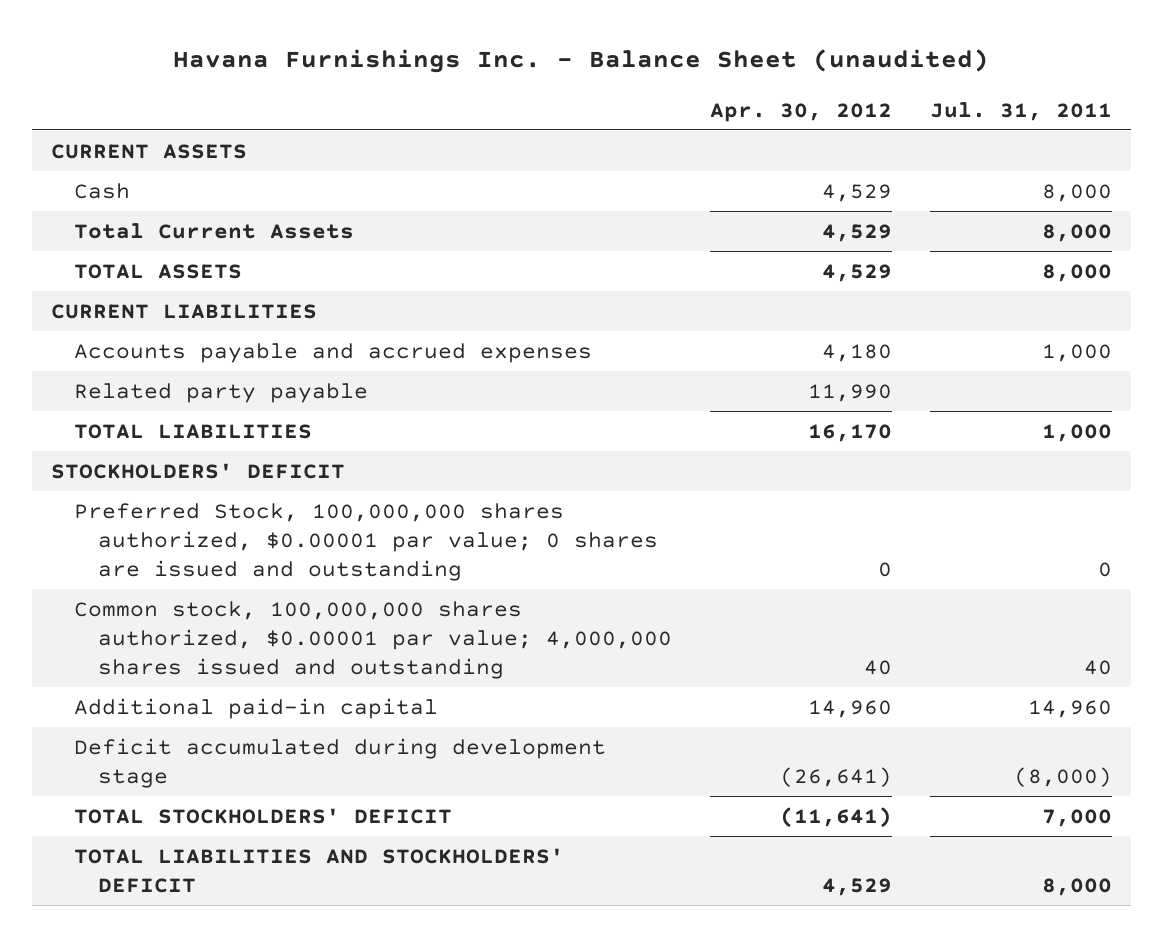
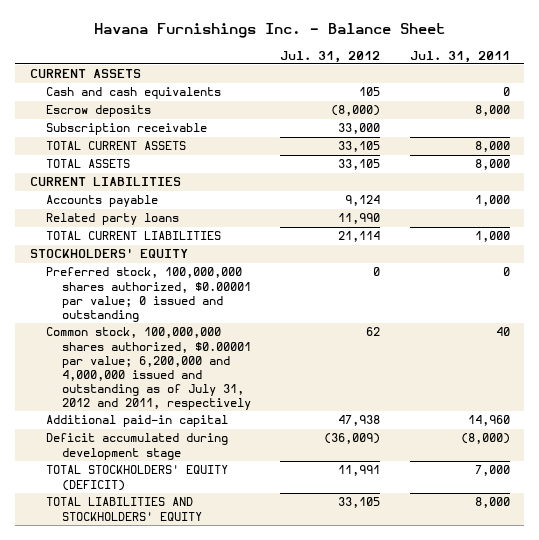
- Havana Furnishings Inc. - Balance Sheet (unaudited)
+ Havana Furnishings Inc. - Balance Sheet
- | Apr. 30, 2012 | Jul. 31, 2011
+ | Jul. 31, 2012 | Jul. 31, 2011
- Cash | 4,529 | 8,000
- Total Current Assets | 4,529 | 8,000
+ Cash and cash equivalents | 105 | 0
+ Escrow deposits | (8,000) | 8,000
+ Subscription receivable | 33,000 |
+ TOTAL CURRENT ASSETS | 33,105 | 8,000
- Accounts payable and accrued expenses | 4,180 | 1,000
- Related party payable | 11,990 |
- TOTAL LIABILITIES | 16,170 | 1,000
- STOCKHOLDERS' DEFICIT
- Preferred Stock, 100,000,000 shares authorized, $0.00001 par value; 0 shares are issued and outstanding | 0 | 0
- Common stock, 100,000,000 shares authorized, $0.00001 par value; 4,000,000 shares issued and outstanding | 40 | 40
+ Accounts payable | 9,124 | 1,000
+ Related party loans | 11,990 |
+ TOTAL CURRENT LIABILITIES | 21,114 | 1,000
+ STOCKHOLDERS' EQUITY
+ Preferred stock, 100,000,000 shares authorized, $0.00001 par value; 0 issued and outstanding | 0 | 0
+ Common stock, 100,000,000 shares authorized, $0.00001 par value; 6,200,000 and 4,000,000 issued and outstanding as of July 31, 2012 and 2011, respectively | 62 | 40
- TOTAL STOCKHOLDERS' DEFICIT | (11,641) | 7,000
- TOTAL LIABILITIES AND STOCKHOLDERS' DEFICIT | 4,529 | 8,000
+ TOTAL STOCKHOLDERS' EQUITY (DEFICIT) | 11,991 | 7,000
+ TOTAL LIABILITIES AND STOCKHOLDERS' EQUITY | 33,105 | 8,000

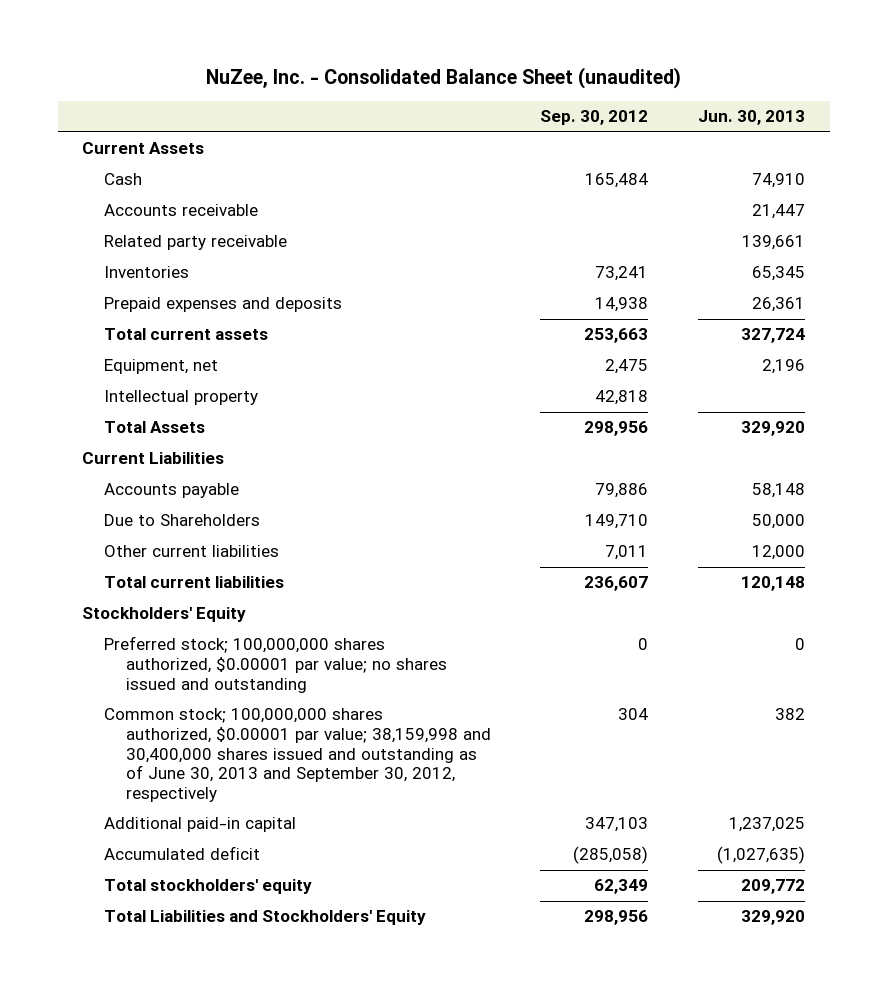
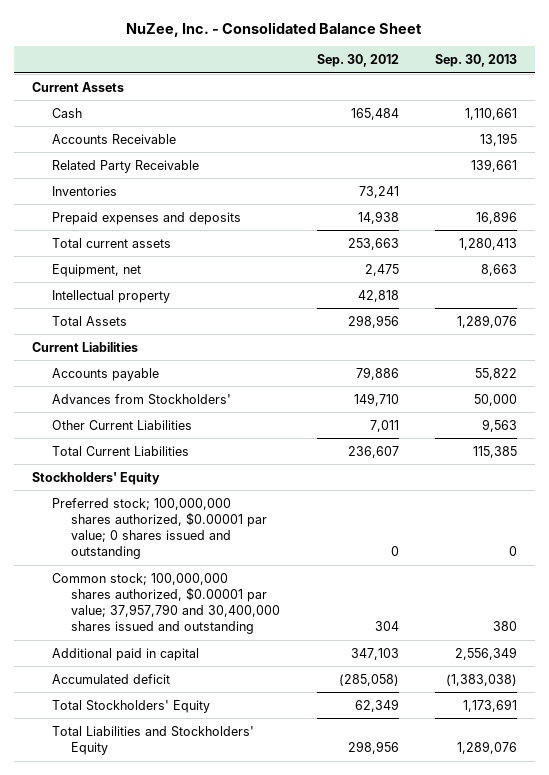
- NuZee, Inc. - Consolidated Balance Sheet (unaudited)
+ NuZee, Inc. - Consolidated Balance Sheet
- | Sep. 30, 2012 | Jun. 30, 2013
+ | Sep. 30, 2012 | Sep. 30, 2013
- Accounts receivable | | 21,447
- Related party receivable | | 139,661
+ Accounts Receivable | | 13,195
+ Related Party Receivable | | 139,661
- Due to Shareholders | 149,710 | 50,000
- Other current liabilities | 7,011 | 12,000
- Total current liabilities | 236,607 | 120,148
+ Advances from Stockholders' | 149,710 | 50,000
+ Other Current Liabilities | 7,011 | 9,563
+ Total Current Liabilities | 236,607 | 115,385
- Preferred stock; 100,000,000 shares authorized, $0.00001 par value; no shares issued and outstanding | 0 | 0
- Common stock; 100,000,000 shares authorized, $0.00001 par value; 38,159,998 and 30,400,000 shares issued and outstanding as of June 30, 2013 and September 30, 2012, respectively | 304 | 382
- Additional paid-in capital | 347,103 | 1,237,025
+ Preferred stock; 100,000,000 shares authorized, $0.00001 par value; 0 shares issued and outstanding | 0 | 0
+ Common stock; 100,000,000 shares authorized, $0.00001 par value; 37,957,790 and 30,400,000 shares issued and outstanding | 304 | 380
+ Additional paid in capital | 347,103 | 2,556,349
- Total stockholders' equity | 62,349 | 209,772
+ Total Stockholders' Equity | 62,349 | 1,173,691

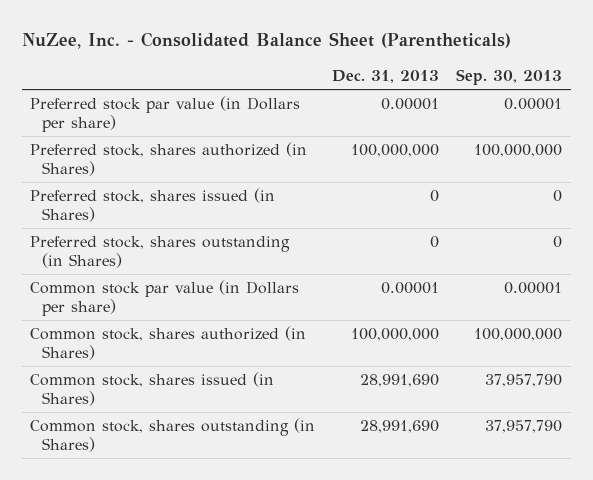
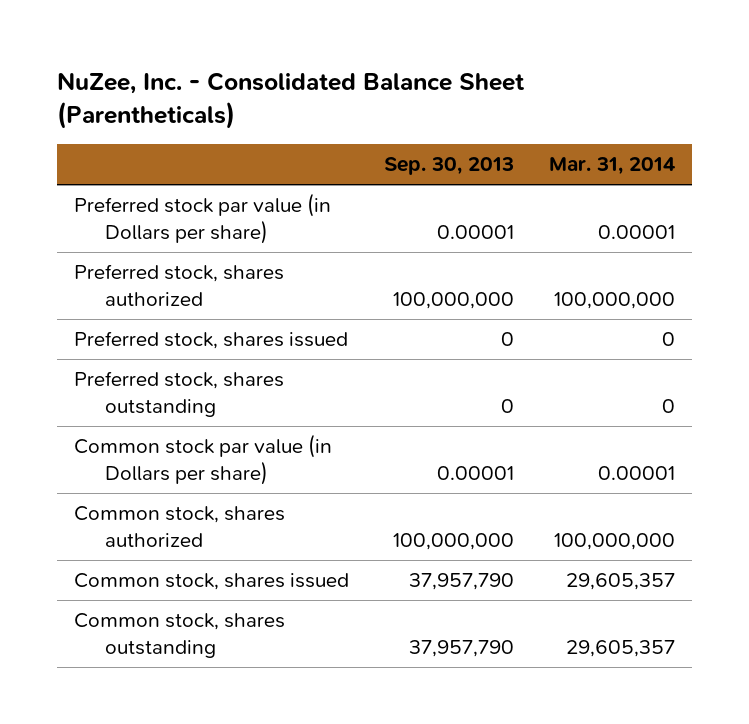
- | Dec. 31, 2013 | Sep. 30, 2013
+ | Sep. 30, 2013 | Mar. 31, 2014
- Preferred stock, shares authorized (in Shares) | 100,000,000 | 100,000,000
- Preferred stock, shares issued (in Shares) | 0 | 0
- Preferred stock, shares outstanding (in Shares) | 0 | 0
+ Preferred stock, shares authorized | 100,000,000 | 100,000,000
+ Preferred stock, shares issued | 0 | 0
+ Preferred stock, shares outstanding | 0 | 0
- Common stock, shares authorized (in Shares) | 100,000,000 | 100,000,000
- Common stock, shares issued (in Shares) | 28,991,690 | 37,957,790
- Common stock, shares outstanding (in Shares) | 28,991,690 | 37,957,790
+ Common stock, shares authorized | 100,000,000 | 100,000,000
+ Common stock, shares issued | 37,957,790 | 29,605,357
+ Common stock, shares outstanding | 37,957,790 | 29,605,357

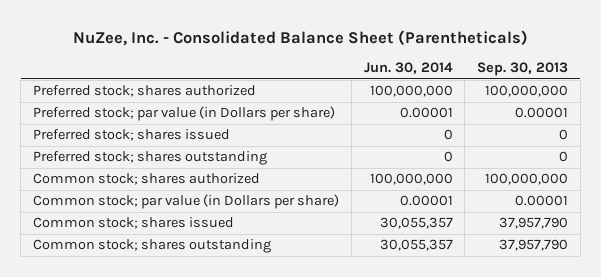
- | Sep. 30, 2013 | Mar. 31, 2014
+ | Jun. 30, 2014 | Sep. 30, 2013
- Preferred stock par value (in Dollars per share) | 0.00001 | 0.00001
- Preferred stock, shares authorized | 100,000,000 | 100,000,000
- Preferred stock, shares issued | 0 | 0
- Preferred stock, shares outstanding | 0 | 0
- Common stock par value (in Dollars per share) | 0.00001 | 0.00001
- Common stock, shares authorized | 100,000,000 | 100,000,000
- Common stock, shares issued | 37,957,790 | 29,605,357
- Common stock, shares outstanding | 37,957,790 | 29,605,357
+ Preferred stock; shares authorized | 100,000,000 | 100,000,000
+ Preferred stock; par value (in Dollars per share) | 0.00001 | 0.00001
+ Preferred stock; shares issued | 0 | 0
+ Preferred stock; shares outstanding | 0 | 0
+ Common stock; shares authorized | 100,000,000 | 100,000,000
+ Common stock; par value (in Dollars per share) | 0.00001 | 0.00001
+ Common stock; shares issued | 30,055,357 | 37,957,790
+ Common stock; shares outstanding | 30,055,357 | 37,957,790

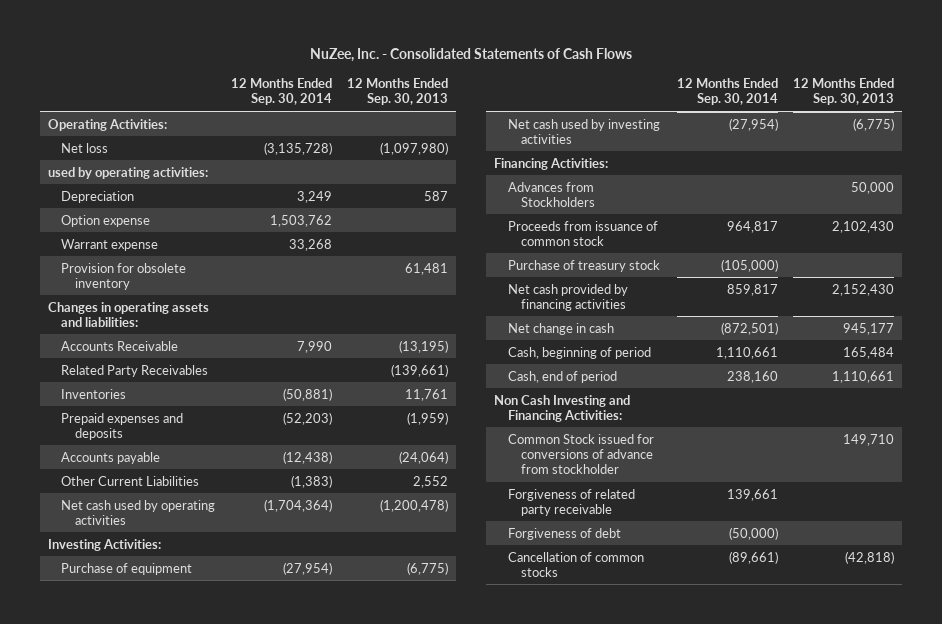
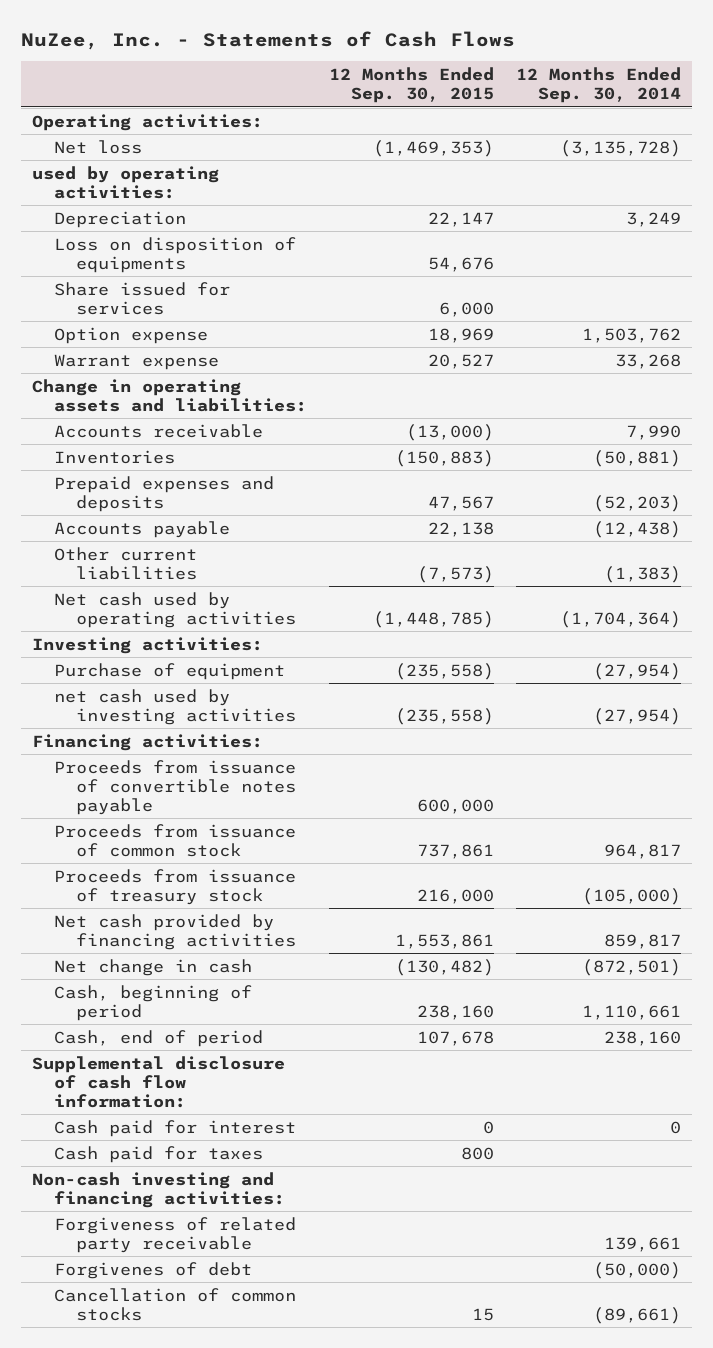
- NuZee, Inc. - Consolidated Statements of Cash Flows
+ NuZee, Inc. - Statements of Cash Flows
- | 12 Months Ended Sep. 30, 2014 | 12 Months Ended Sep. 30, 2013
+ | 12 Months Ended Sep. 30, 2015 | 12 Months Ended Sep. 30, 2014
- Operating Activities:
+ Operating activities:
+ Loss on disposition of equipments | 54,676 |
+ Share issued for services | 6,000 |
- Provision for obsolete inventory | | 61,481
- Changes in operating assets and liabilities:
- Accounts Receivable | 7,990 | (13,195)
- Related Party Receivables | | (139,661)
+ Change in operating assets and liabilities:
+ Accounts receivable | (13,000) | 7,990
- Other Current Liabilities | (1,383) | 2,552
+ Other current liabilities | (7,573) | (1,383)
- Investing Activities:
+ Investing activities:
- Net cash used by investing activities | (27,954) | (6,775)
- Financing Activities:
- Advances from Stockholders | | 50,000
+ net cash used by investing activities | (235,558) | (27,954)
+ Financing activities:
+ Proceeds from issuance of convertible notes payable | 600,000 |
- Purchase of treasury stock | (105,000) |
+ Proceeds from issuance of treasury stock | 216,000 | (105,000)
- Non Cash Investing and Financing Activities:
- Common Stock issued for conversions of advance from stockholder | | 149,710
+ Supplemental disclosure of cash flow information:
+ Cash paid for interest | 0 | 0
+ Cash paid for taxes | 800 |
+ Non-cash investing and financing activities:
- Forgiveness of debt | (50,000) |
+ Forgivenes of debt | | (50,000)

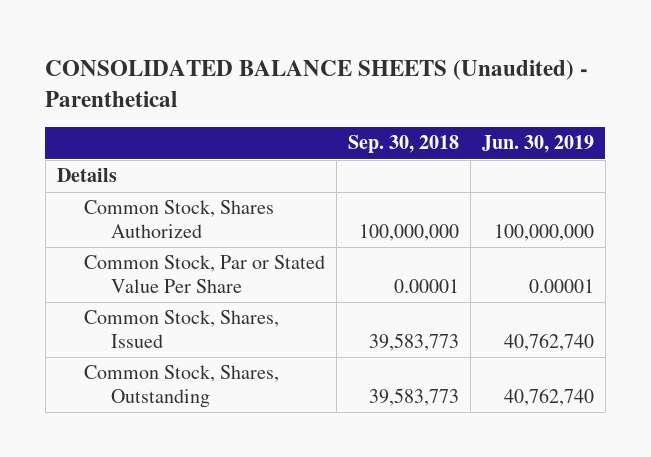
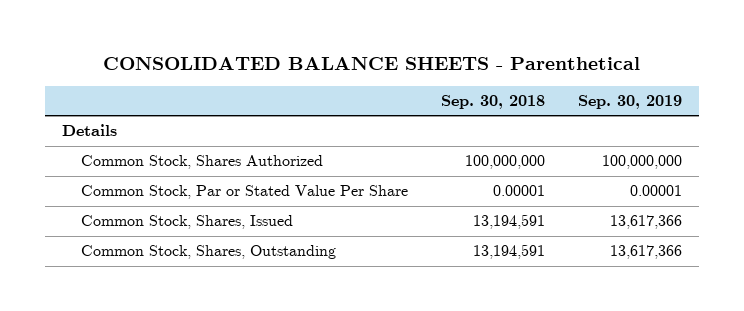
- CONSOLIDATED BALANCE SHEETS (Unaudited) - Parenthetical
+ CONSOLIDATED BALANCE SHEETS - Parenthetical
- | Sep. 30, 2018 | Jun. 30, 2019
+ | Sep. 30, 2018 | Sep. 30, 2019
- Common Stock, Shares, Issued | 39,583,773 | 40,762,740
- Common Stock, Shares, Outstanding | 39,583,773 | 40,762,740
+ Common Stock, Shares, Issued | 13,194,591 | 13,617,366
+ Common Stock, Shares, Outstanding | 13,194,591 | 13,617,366

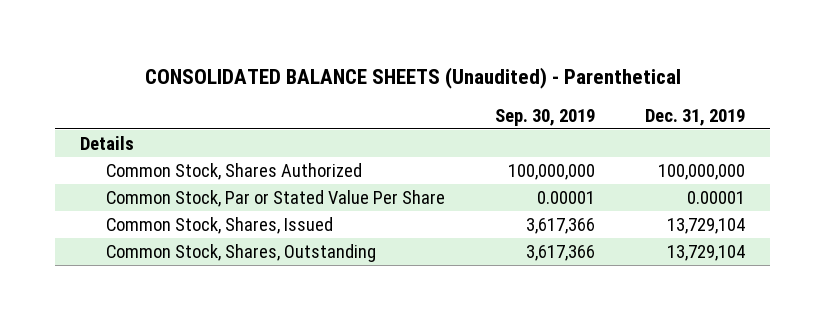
- CONSOLIDATED BALANCE SHEETS - Parenthetical
+ CONSOLIDATED BALANCE SHEETS (Unaudited) - Parenthetical
- | Sep. 30, 2018 | Sep. 30, 2019
+ | Sep. 30, 2019 | Dec. 31, 2019
- Common Stock, Shares, Issued | 13,194,591 | 13,617,366
- Common Stock, Shares, Outstanding | 13,194,591 | 13,617,366
+ Common Stock, Shares, Issued | 3,617,366 | 13,729,104
+ Common Stock, Shares, Outstanding | 3,617,366 | 13,729,104

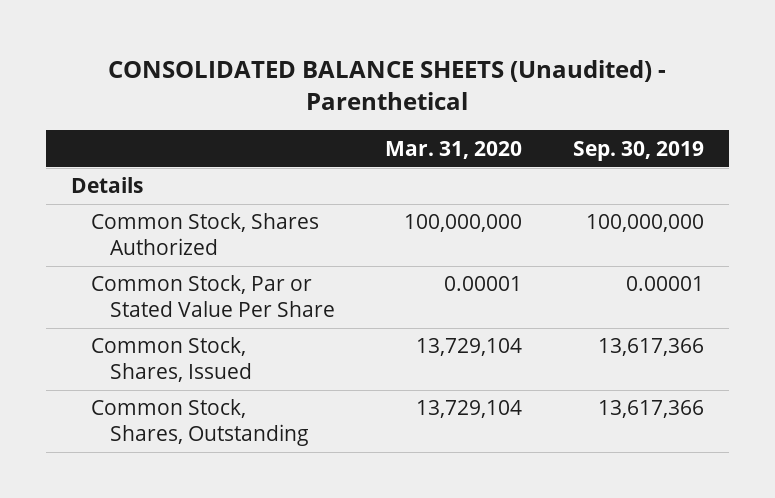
- | Sep. 30, 2019 | Dec. 31, 2019
+ | Mar. 31, 2020 | Sep. 30, 2019
- Common Stock, Shares, Issued | 3,617,366 | 13,729,104
- Common Stock, Shares, Outstanding | 3,617,366 | 13,729,104
+ Common Stock, Shares, Issued | 13,729,104 | 13,617,366
+ Common Stock, Shares, Outstanding | 13,729,104 | 13,617,366

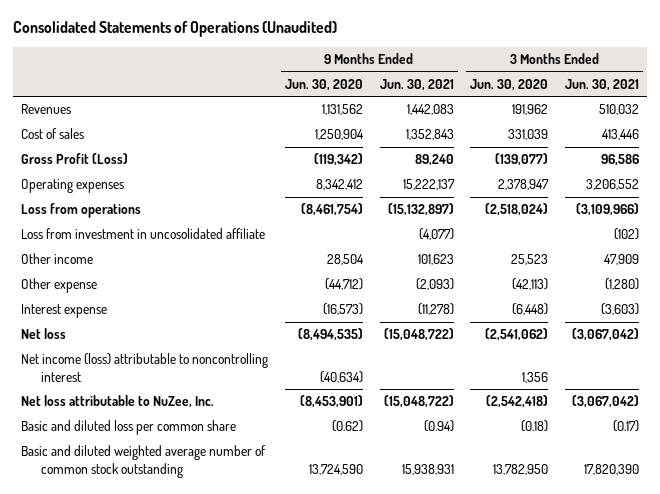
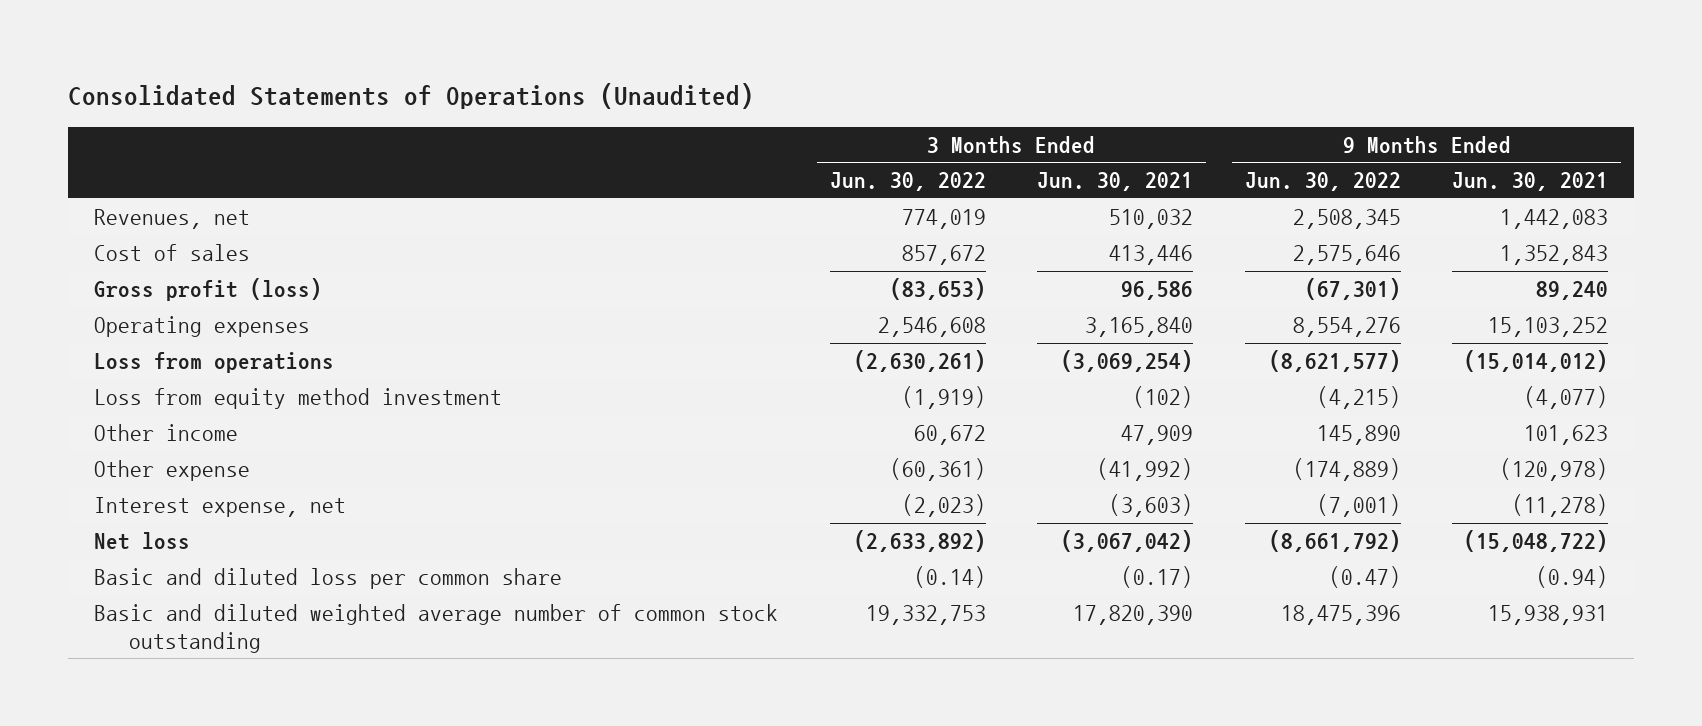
- | 9 Months Ended Jun. 30, 2020 | 9 Months Ended Jun. 30, 2021 | 3 Months Ended Jun. 30, 2020 | 3 Months Ended Jun. 30, 2021
+ | 3 Months Ended Jun. 30, 2022 | 3 Months Ended Jun. 30, 2021 | 9 Months Ended Jun. 30, 2022 | 9 Months Ended Jun. 30, 2021
- Revenues | 1,131,562 | 1,442,083 | 191,962 | 510,032
+ Revenues, net | 774,019 | 510,032 | 2,508,345 | 1,442,083
- Gross Profit (Loss) | (119,342) | 89,240 | (139,077) | 96,586
- Operating expenses | 8,342,412 | 15,222,137 | 2,378,947 | 3,206,552
- Loss from operations | (8,461,754) | (15,132,897) | (2,518,024) | (3,109,966)
- Loss from investment in uncosolidated affiliate | | (4,077) | | (102)
+ Gross profit (loss) | (83,653) | 96,586 | (67,301) | 89,240
+ Operating expenses | 2,546,608 | 3,165,840 | 8,554,276 | 15,103,252
+ Loss from operations | (2,630,261) | (3,069,254) | (8,621,577) | (15,014,012)
+ Loss from equity method investment | (1,919) | (102) | (4,215) | (4,077)
- Other expense | (44,712) | (2,093) | (42,113) | (1,280)
- Interest expense | (16,573) | (11,278) | (6,448) | (3,603)
+ Other expense | (60,361) | (41,992) | (174,889) | (120,978)
+ Interest expense, net | (2,023) | (3,603) | (7,001) | (11,278)
- Net income (loss) attributable to noncontrolling interest | (40,634) | | 1,356 |
- Net loss attributable to NuZee, Inc. | (8,453,901) | (15,048,722) | (2,542,418) | (3,067,042)

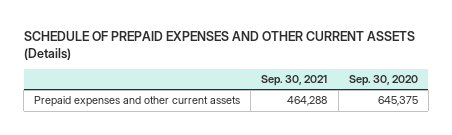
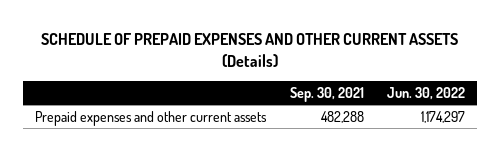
- | Sep. 30, 2021 | Sep. 30, 2020
+ | Sep. 30, 2021 | Jun. 30, 2022
- Prepaid expenses and other current assets | 464,288 | 645,375
+ Prepaid expenses and other current assets | 482,288 | 1,174,297

